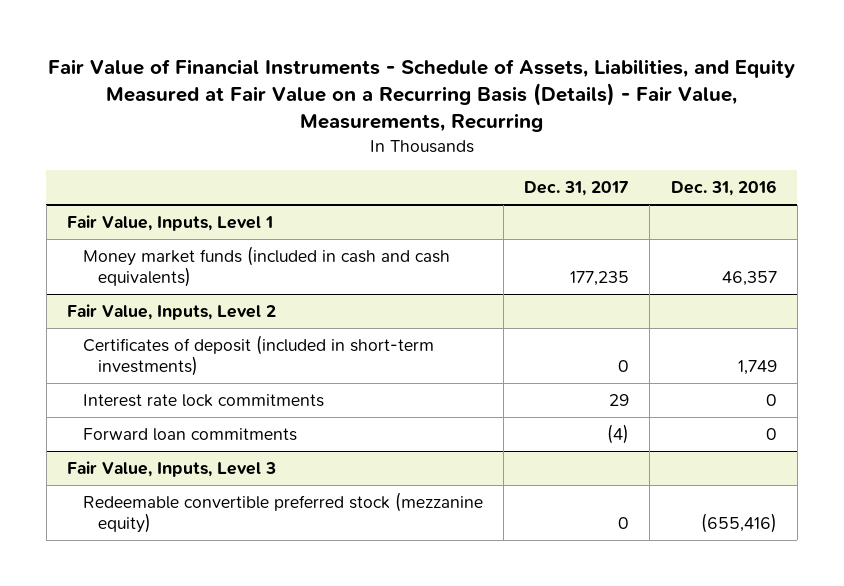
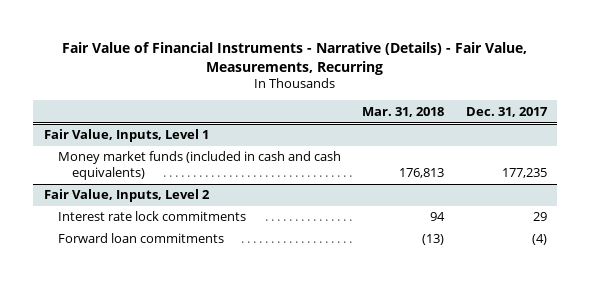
- Fair Value of Financial Instruments - Schedule of Assets, Liabilities, and Equity Measured at Fair Value on a Recurring Basis (Details) - Fair Value, Measurements, Recurring
+ Fair Value of Financial Instruments - Narrative (Details) - Fair Value, Measurements, Recurring
- | Dec. 31, 2017 | Dec. 31, 2016
+ | Mar. 31, 2018 | Dec. 31, 2017
@ Fair Value, Inputs, Level 2
- Certificates of deposit (included in short-term investments) | 0 | 1,749
- Fair Value, Inputs, Level 3
- Redeemable convertible preferred stock (mezzanine equity) | 0 | (655,416)

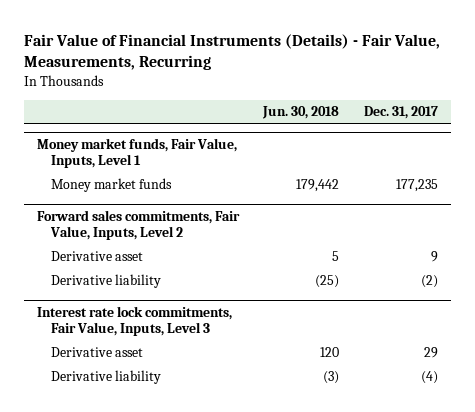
- Fair Value of Financial Instruments - Narrative (Details) - Fair Value, Measurements, Recurring
+ Fair Value of Financial Instruments (Details) - Fair Value, Measurements, Recurring
- | Mar. 31, 2018 | Dec. 31, 2017
+ | Jun. 30, 2018 | Dec. 31, 2017
- Fair Value, Inputs, Level 1
- Money market funds (included in cash and cash equivalents) | 176,813 | 177,235
- Fair Value, Inputs, Level 2
- Interest rate lock commitments | 94 | 29
- Forward loan commitments | (13) | (4)
+ Money market funds, Fair Value, Inputs, Level 1
+ Money market funds | 179,442 | 177,235
+ Forward sales commitments, Fair Value, Inputs, Level 2
+ Derivative asset | 5 | 9
+ Derivative liability | (25) | (2)
+ Interest rate lock commitments, Fair Value, Inputs, Level 3
+ Derivative asset | 120 | 29
+ Derivative liability | (3) | (4)

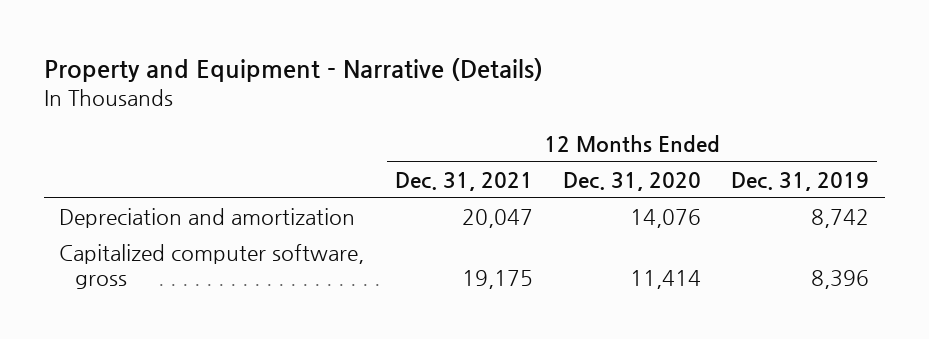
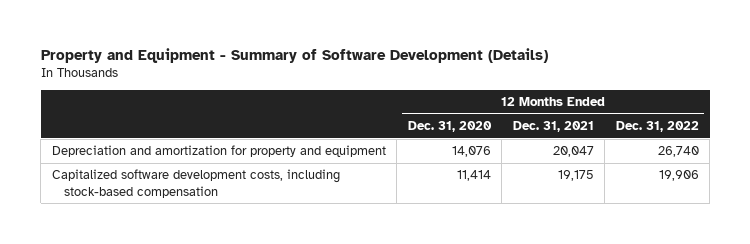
- Property and Equipment - Narrative (Details)
+ Property and Equipment - Summary of Software Development (Details)
- | 12 Months Ended Dec. 31, 2021 | 12 Months Ended Dec. 31, 2020 | 12 Months Ended Dec. 31, 2019
+ | 12 Months Ended Dec. 31, 2020 | 12 Months Ended Dec. 31, 2021 | 12 Months Ended Dec. 31, 2022
- Depreciation and amortization | 20,047 | 14,076 | 8,742
- Capitalized computer software, gross | 19,175 | 11,414 | 8,396
+ Depreciation and amortization for property and equipment | 14,076 | 20,047 | 26,740
+ Capitalized software development costs, including stock-based compensation | 11,414 | 19,175 | 19,906

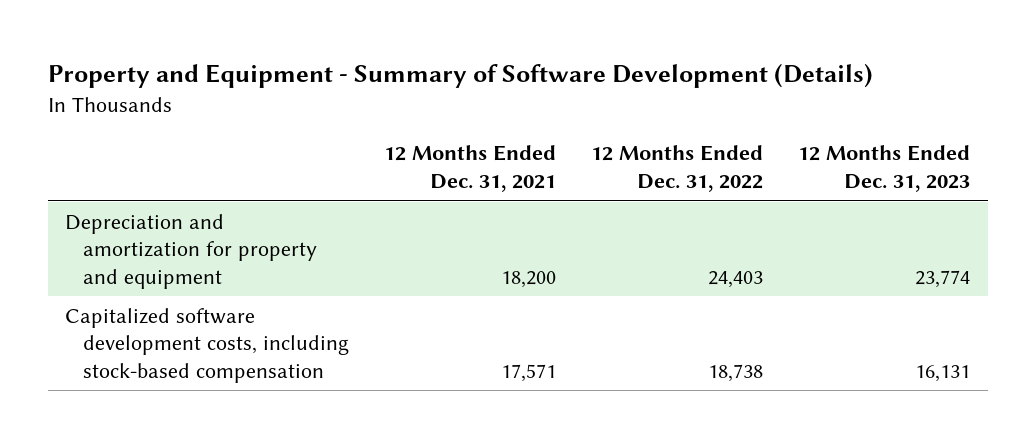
- | 12 Months Ended Dec. 31, 2020 | 12 Months Ended Dec. 31, 2021 | 12 Months Ended Dec. 31, 2022
+ | 12 Months Ended Dec. 31, 2021 | 12 Months Ended Dec. 31, 2022 | 12 Months Ended Dec. 31, 2023
- Depreciation and amortization for property and equipment | 14,076 | 20,047 | 26,740
- Capitalized software development costs, including stock-based compensation | 11,414 | 19,175 | 19,906
+ Depreciation and amortization for property and equipment | 18,200 | 24,403 | 23,774
+ Capitalized software development costs, including stock-based compensation | 17,571 | 18,738 | 16,131

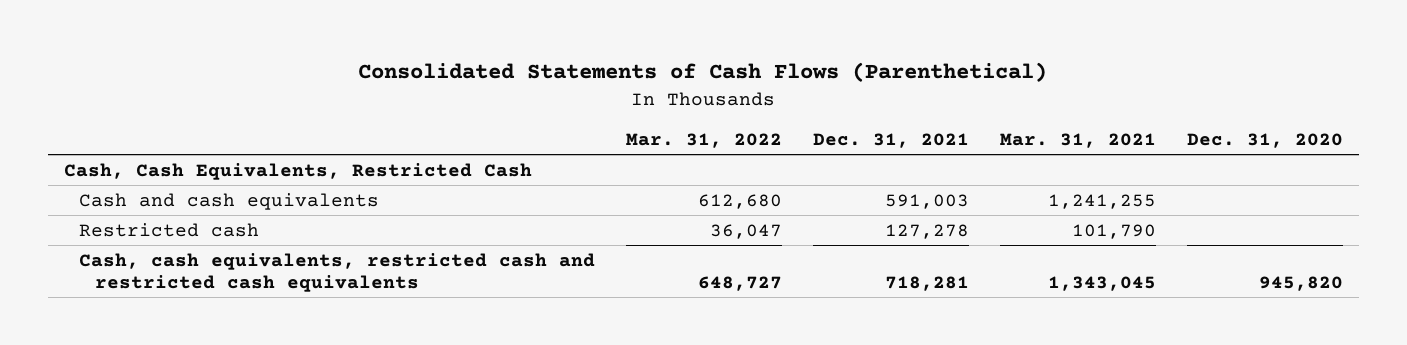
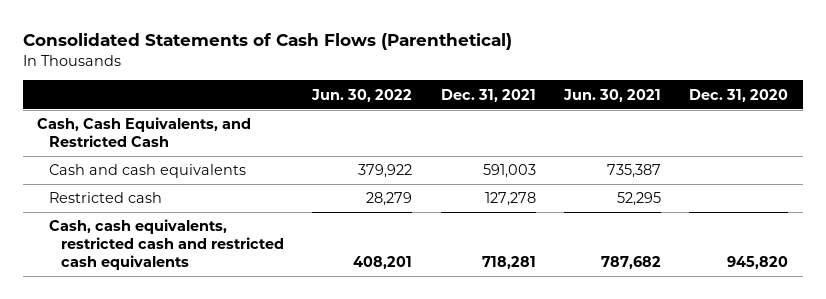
- | Mar. 31, 2022 | Dec. 31, 2021 | Mar. 31, 2021 | Dec. 31, 2020
+ | Jun. 30, 2022 | Dec. 31, 2021 | Jun. 30, 2021 | Dec. 31, 2020
- Cash, Cash Equivalents, Restricted Cash
+ Cash, Cash Equivalents, and Restricted Cash

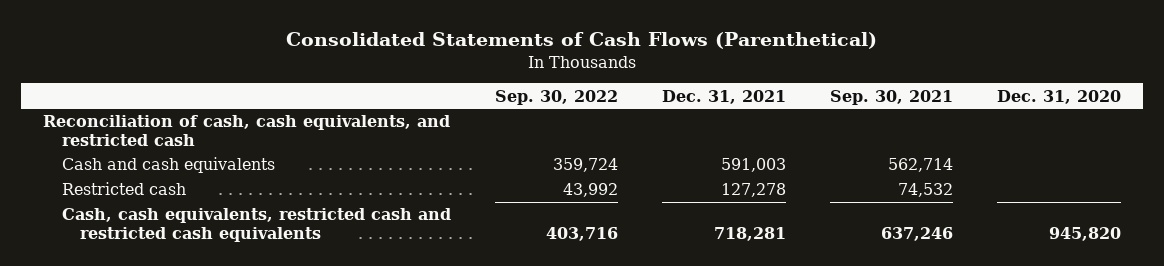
- | Jun. 30, 2022 | Dec. 31, 2021 | Jun. 30, 2021 | Dec. 31, 2020
+ | Sep. 30, 2022 | Dec. 31, 2021 | Sep. 30, 2021 | Dec. 31, 2020
- Cash, Cash Equivalents, and Restricted Cash
+ Reconciliation of cash, cash equivalents, and restricted cash

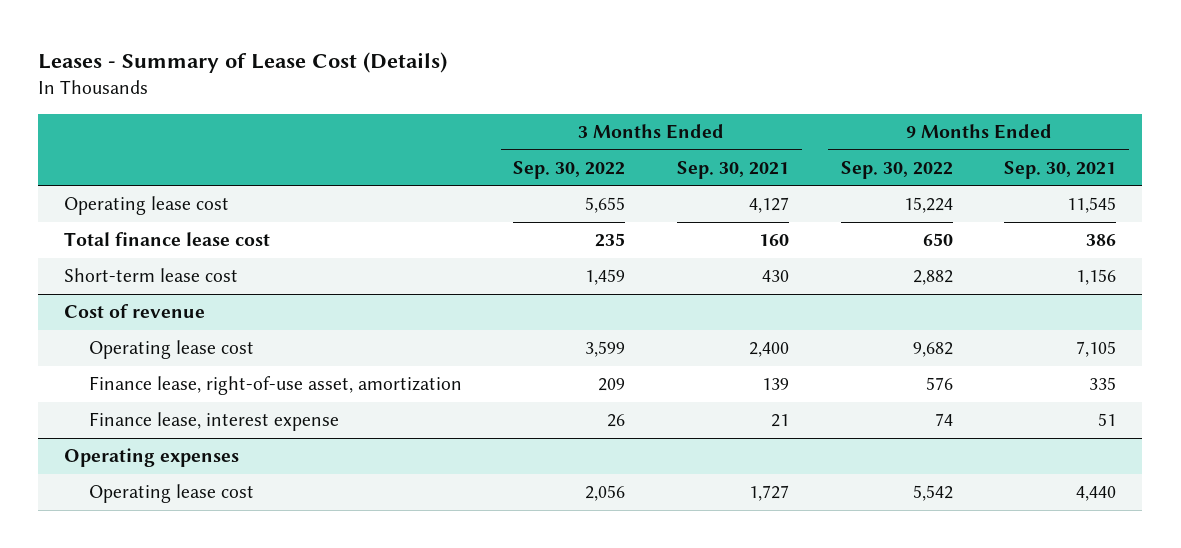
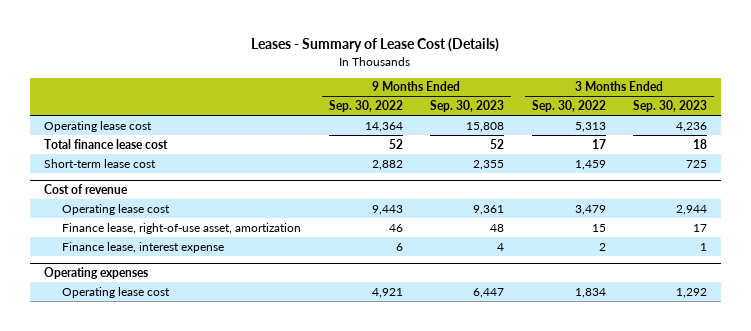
- | 3 Months Ended Sep. 30, 2022 | 3 Months Ended Sep. 30, 2021 | 9 Months Ended Sep. 30, 2022 | 9 Months Ended Sep. 30, 2021
+ | 9 Months Ended Sep. 30, 2022 | 9 Months Ended Sep. 30, 2023 | 3 Months Ended Sep. 30, 2022 | 3 Months Ended Sep. 30, 2023
- Operating lease cost | 5,655 | 4,127 | 15,224 | 11,545
- Total finance lease cost | 235 | 160 | 650 | 386
+ Operating lease cost | 14,364 | 15,808 | 5,313 | 4,236
+ Total finance lease cost | 52 | 52 | 17 | 18
@ Cost of revenue
- Operating lease cost | 3,599 | 2,400 | 9,682 | 7,105
- Finance lease, right-of-use asset, amortization | 209 | 139 | 576 | 335
- Finance lease, interest expense | 26 | 21 | 74 | 51
+ Operating lease cost | 9,443 | 9,361 | 3,479 | 2,944
+ Finance lease, right-of-use asset, amortization | 46 | 48 | 15 | 17
+ Finance lease, interest expense | 6 | 4 | 2 | 1
@ Operating expenses
- Operating lease cost | 2,056 | 1,727 | 5,542 | 4,440
+ Operating lease cost | 4,921 | 6,447 | 1,834 | 1,292

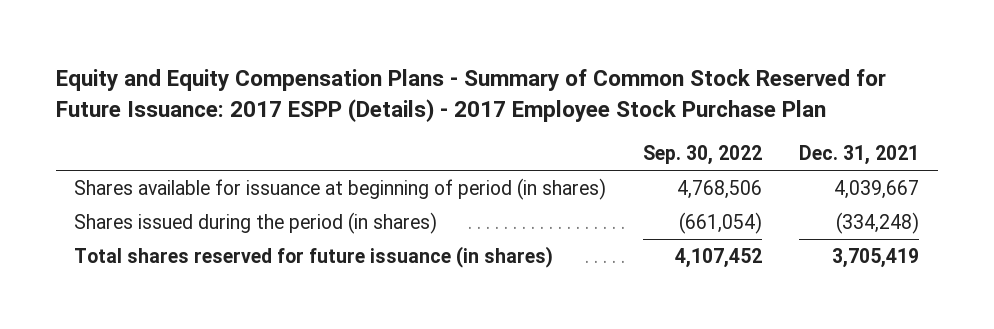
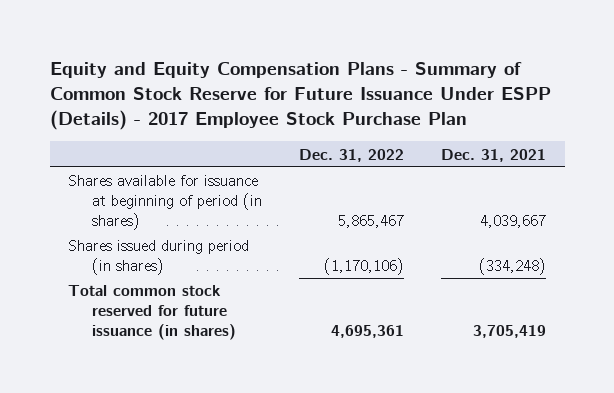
- Equity and Equity Compensation Plans - Summary of Common Stock Reserved for Future Issuance: 2017 ESPP (Details) - 2017 Employee Stock Purchase Plan
+ Equity and Equity Compensation Plans - Summary of Common Stock Reserve for Future Issuance Under ESPP (Details) - 2017 Employee Stock Purchase Plan
- | Sep. 30, 2022 | Dec. 31, 2021
+ | Dec. 31, 2022 | Dec. 31, 2021
- Shares issued during the period (in shares) | (661,054) | (334,248)
- Total shares reserved for future issuance (in shares) | 4,107,452 | 3,705,419
+ Shares issued during period (in shares) | (1,170,106) | (334,248)
+ Total common stock reserved for future issuance (in shares) | 4,695,361 | 3,705,419

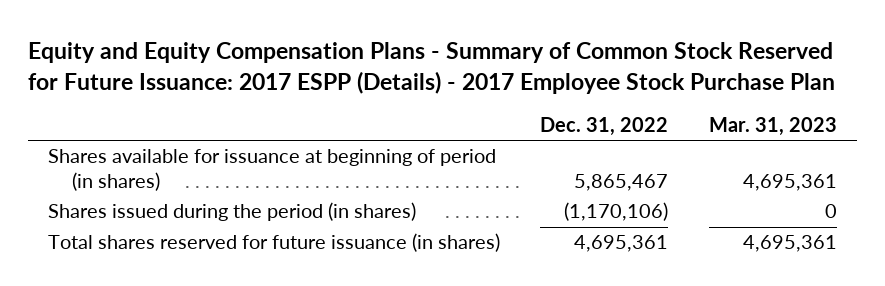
- Equity and Equity Compensation Plans - Summary of Common Stock Reserve for Future Issuance Under ESPP (Details) - 2017 Employee Stock Purchase Plan
+ Equity and Equity Compensation Plans - Summary of Common Stock Reserved for Future Issuance: 2017 ESPP (Details) - 2017 Employee Stock Purchase Plan
- | Dec. 31, 2022 | Dec. 31, 2021
+ | Dec. 31, 2022 | Mar. 31, 2023
- Shares issued during period (in shares) | (1,170,106) | (334,248)
- Total common stock reserved for future issuance (in shares) | 4,695,361 | 3,705,419
+ Shares issued during the period (in shares) | (1,170,106) | 0
+ Total shares reserved for future issuance (in shares) | 4,695,361 | 4,695,361

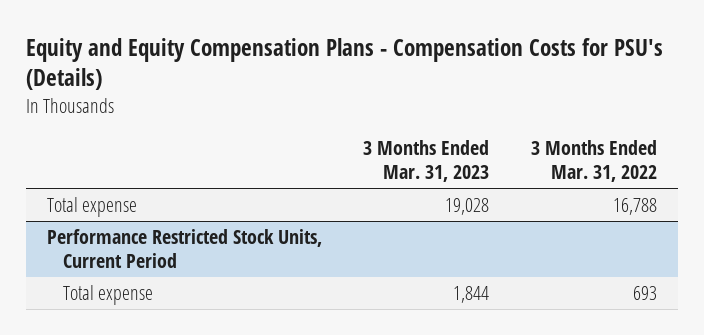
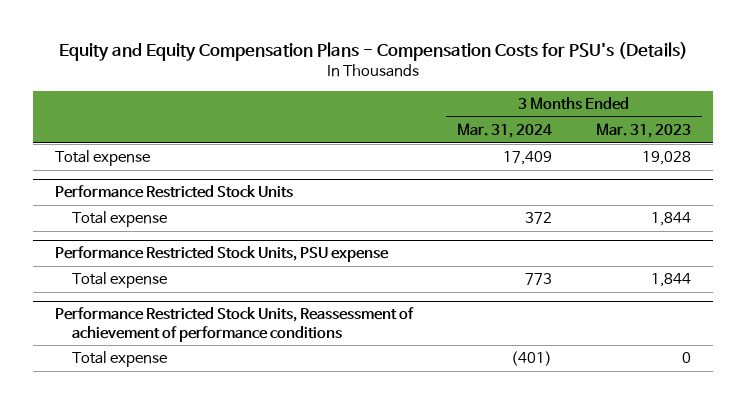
- | 3 Months Ended Mar. 31, 2023 | 3 Months Ended Mar. 31, 2022
+ | 3 Months Ended Mar. 31, 2024 | 3 Months Ended Mar. 31, 2023
- Performance Restricted Stock Units, Current Period
+ Performance Restricted Stock Units
+ Performance Restricted Stock Units, PSU expense
+ Total expense | 773 | 1,844
+ Performance Restricted Stock Units, Reassessment of achievement of performance conditions
+ Total expense | (401) | 0

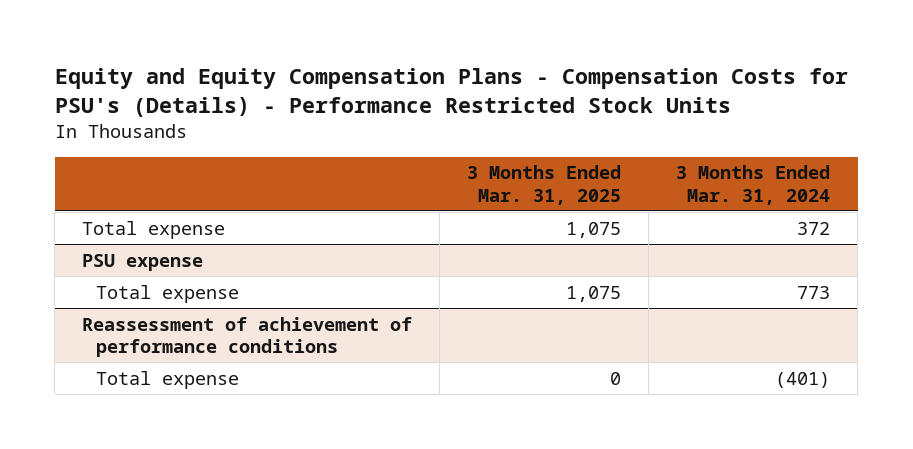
- Equity and Equity Compensation Plans - Compensation Costs for PSU's (Details)
+ Equity and Equity Compensation Plans - Compensation Costs for PSU's (Details) - Performance Restricted Stock Units
- | 3 Months Ended Mar. 31, 2024 | 3 Months Ended Mar. 31, 2023
+ | 3 Months Ended Mar. 31, 2025 | 3 Months Ended Mar. 31, 2024
- Total expense | 17,409 | 19,028
- Performance Restricted Stock Units
- Performance Restricted Stock Units, PSU expense
+ PSU expense
- Performance Restricted Stock Units, Reassessment of achievement of performance conditions
+ Reassessment of achievement of performance conditions

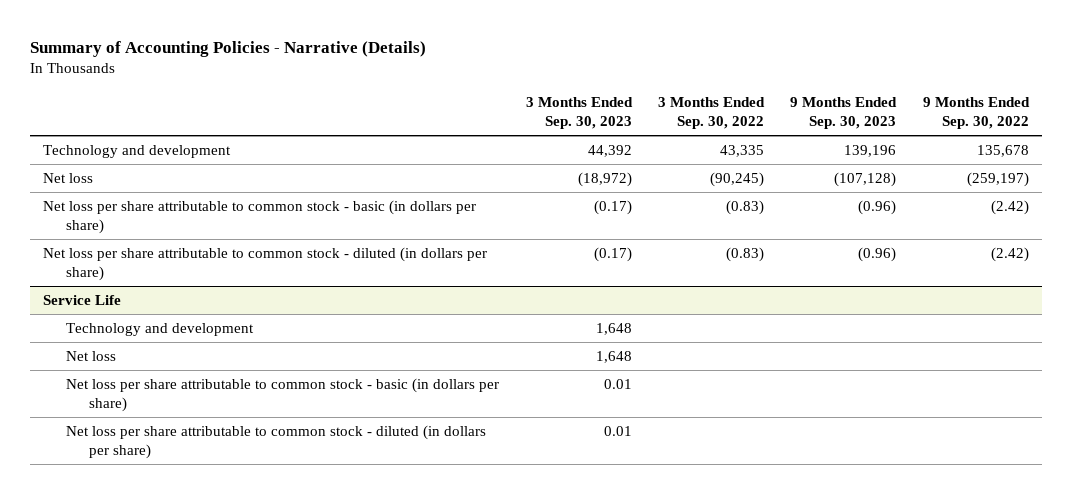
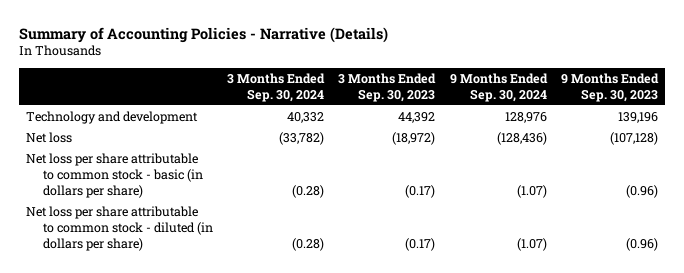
- | 3 Months Ended Sep. 30, 2023 | 3 Months Ended Sep. 30, 2022 | 9 Months Ended Sep. 30, 2023 | 9 Months Ended Sep. 30, 2022
+ | 3 Months Ended Sep. 30, 2024 | 3 Months Ended Sep. 30, 2023 | 9 Months Ended Sep. 30, 2024 | 9 Months Ended Sep. 30, 2023
- Service Life
- Technology and development | 1,648 | | |
- Net loss | 1,648 | | |
- Net loss per share attributable to common stock - basic (in dollars per share) | 0.01 | | |
- Net loss per share attributable to common stock - diluted (in dollars per share) | 0.01 | | |

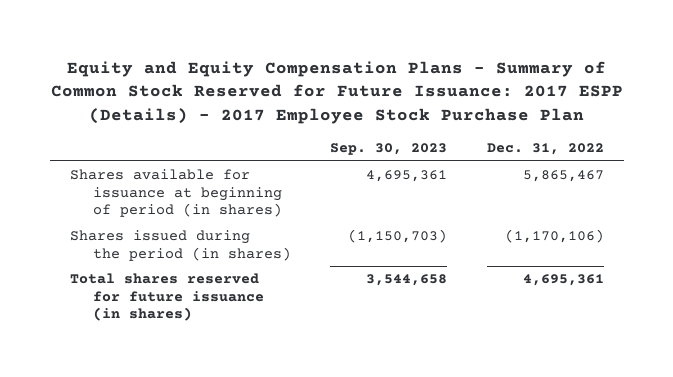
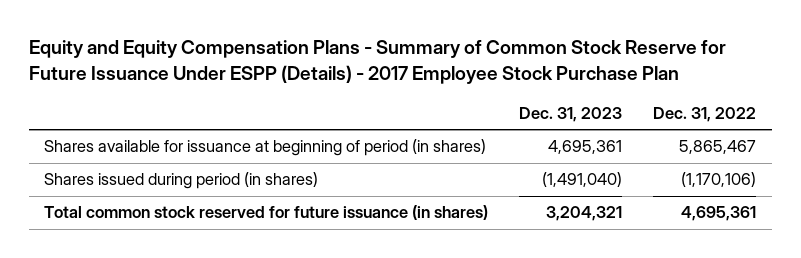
- Equity and Equity Compensation Plans - Summary of Common Stock Reserved for Future Issuance: 2017 ESPP (Details) - 2017 Employee Stock Purchase Plan
+ Equity and Equity Compensation Plans - Summary of Common Stock Reserve for Future Issuance Under ESPP (Details) - 2017 Employee Stock Purchase Plan
- | Sep. 30, 2023 | Dec. 31, 2022
+ | Dec. 31, 2023 | Dec. 31, 2022
- Shares issued during the period (in shares) | (1,150,703) | (1,170,106)
- Total shares reserved for future issuance (in shares) | 3,544,658 | 4,695,361
+ Shares issued during period (in shares) | (1,491,040) | (1,170,106)
+ Total common stock reserved for future issuance (in shares) | 3,204,321 | 4,695,361

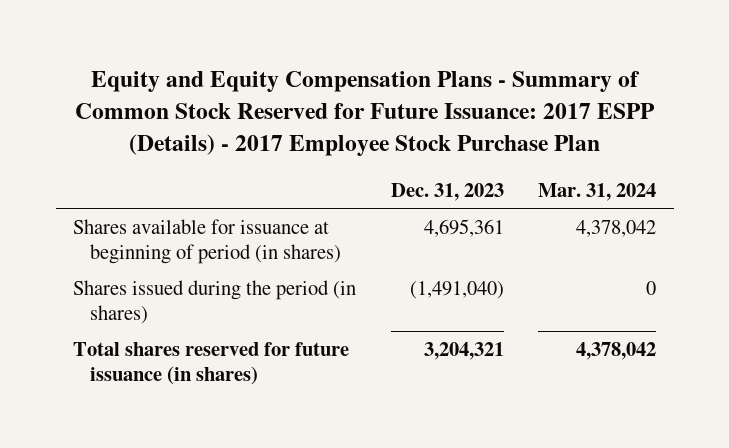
- Equity and Equity Compensation Plans - Summary of Common Stock Reserve for Future Issuance Under ESPP (Details) - 2017 Employee Stock Purchase Plan
+ Equity and Equity Compensation Plans - Summary of Common Stock Reserved for Future Issuance: 2017 ESPP (Details) - 2017 Employee Stock Purchase Plan
- | Dec. 31, 2023 | Dec. 31, 2022
+ | Dec. 31, 2023 | Mar. 31, 2024
- Shares issued during period (in shares) | (1,491,040) | (1,170,106)
- Total common stock reserved for future issuance (in shares) | 3,204,321 | 4,695,361
+ Shares issued during the period (in shares) | (1,491,040) | 0
+ Total shares reserved for future issuance (in shares) | 3,204,321 | 4,378,042

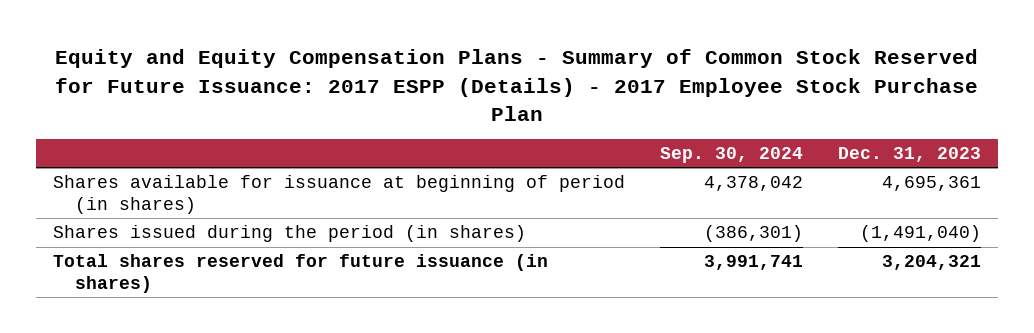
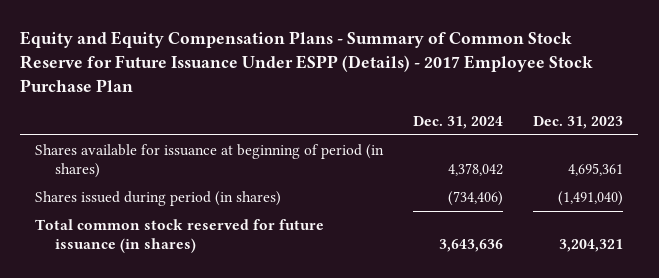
- Equity and Equity Compensation Plans - Summary of Common Stock Reserved for Future Issuance: 2017 ESPP (Details) - 2017 Employee Stock Purchase Plan
+ Equity and Equity Compensation Plans - Summary of Common Stock Reserve for Future Issuance Under ESPP (Details) - 2017 Employee Stock Purchase Plan
- | Sep. 30, 2024 | Dec. 31, 2023
+ | Dec. 31, 2024 | Dec. 31, 2023
- Shares issued during the period (in shares) | (386,301) | (1,491,040)
- Total shares reserved for future issuance (in shares) | 3,991,741 | 3,204,321
+ Shares issued during period (in shares) | (734,406) | (1,491,040)
+ Total common stock reserved for future issuance (in shares) | 3,643,636 | 3,204,321

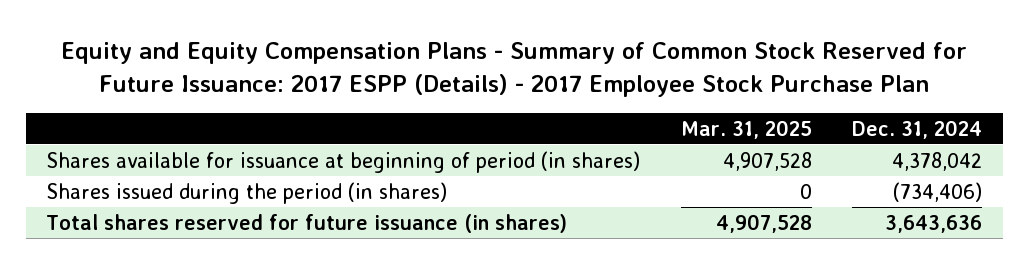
- Equity and Equity Compensation Plans - Summary of Common Stock Reserve for Future Issuance Under ESPP (Details) - 2017 Employee Stock Purchase Plan
+ Equity and Equity Compensation Plans - Summary of Common Stock Reserved for Future Issuance: 2017 ESPP (Details) - 2017 Employee Stock Purchase Plan
- | Dec. 31, 2024 | Dec. 31, 2023
+ | Mar. 31, 2025 | Dec. 31, 2024
- Shares issued during period (in shares) | (734,406) | (1,491,040)
- Total common stock reserved for future issuance (in shares) | 3,643,636 | 3,204,321
+ Shares issued during the period (in shares) | 0 | (734,406)
+ Total shares reserved for future issuance (in shares) | 4,907,528 | 3,643,636

